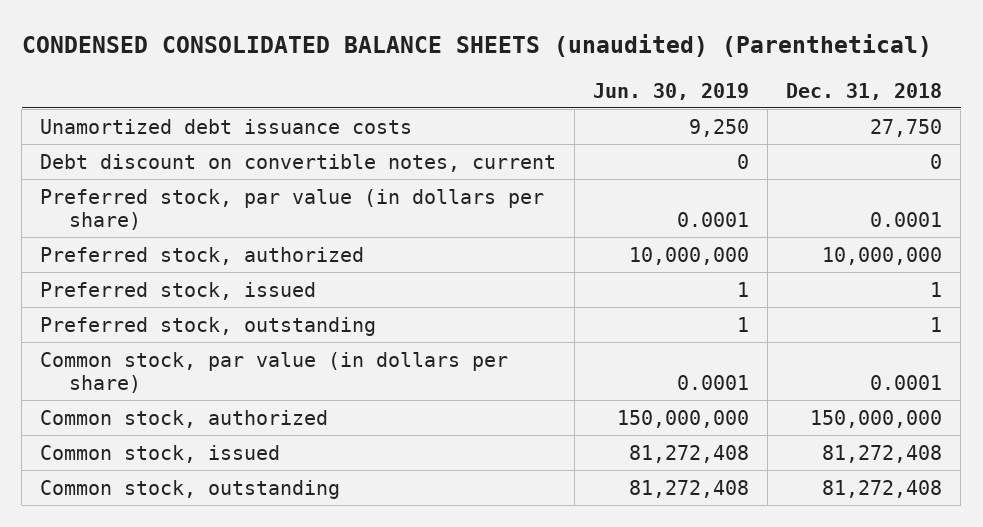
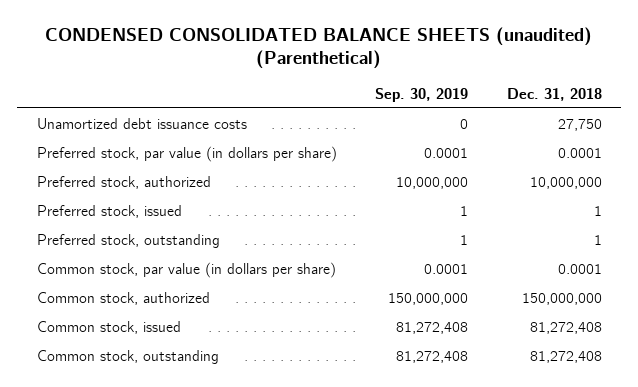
- | Jun. 30, 2019 | Dec. 31, 2018
+ | Sep. 30, 2019 | Dec. 31, 2018
- Debt discount on convertible notes, current | 0 | 0

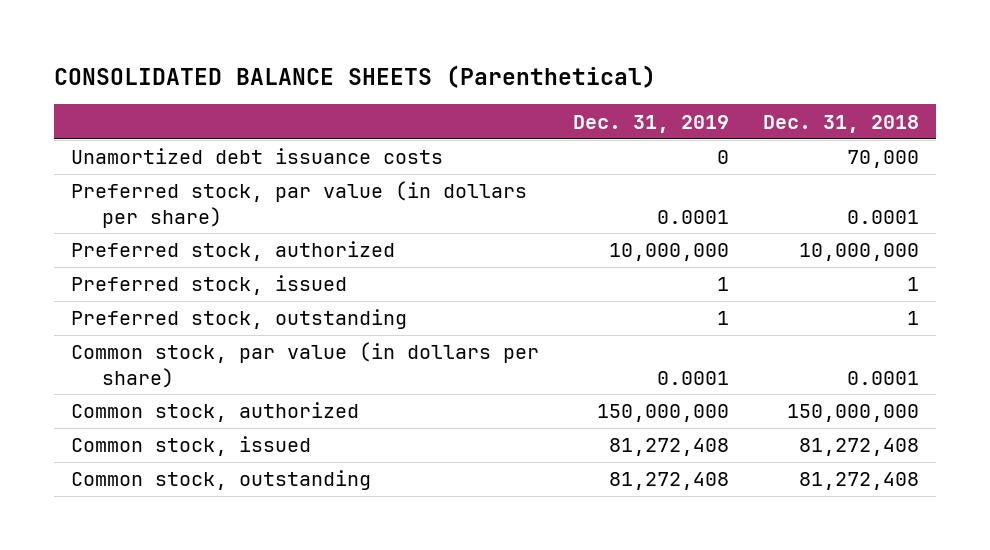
- CONDENSED CONSOLIDATED BALANCE SHEETS (unaudited) (Parenthetical)
+ CONSOLIDATED BALANCE SHEETS (Parenthetical)
- | Sep. 30, 2019 | Dec. 31, 2018
+ | Dec. 31, 2019 | Dec. 31, 2018
- Unamortized debt issuance costs | 0 | 27,750
+ Unamortized debt issuance costs | 0 | 70,000

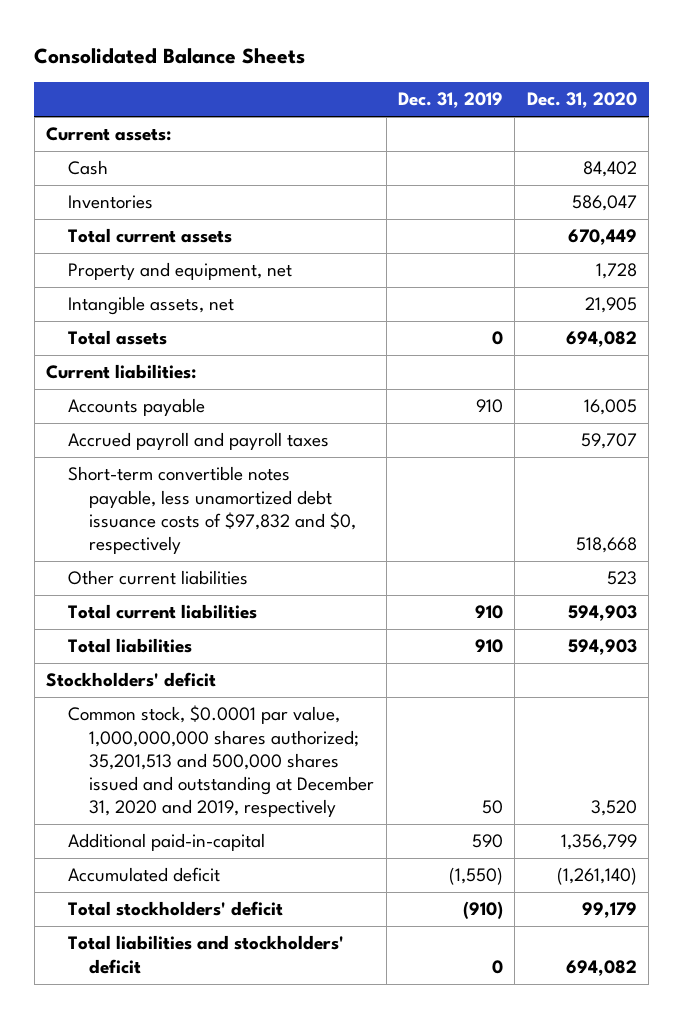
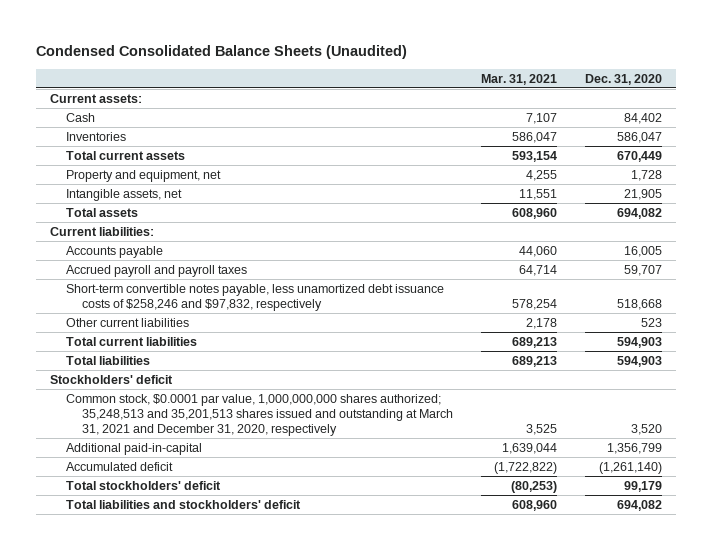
- Consolidated Balance Sheets
+ Condensed Consolidated Balance Sheets (Unaudited)
- | Dec. 31, 2019 | Dec. 31, 2020
+ | Mar. 31, 2021 | Dec. 31, 2020
- Short-term convertible notes payable, less unamortized debt issuance costs of $97,832 and $0, respectively | | 518,668
+ Short-term convertible notes payable, less unamortized debt issuance costs of $258,246 and $97,832, respectively | 578,254 | 518,668
- Common stock, $0.0001 par value, 1,000,000,000 shares authorized; 35,201,513 and 500,000 shares issued and outstanding at December 31, 2020 and 2019, respectively | 50 | 3,520
+ Common stock, $0.0001 par value, 1,000,000,000 shares authorized; 35,248,513 and 35,201,513 shares issued and outstanding at March 31, 2021 and December 31, 2020, respectively | 3,525 | 3,520

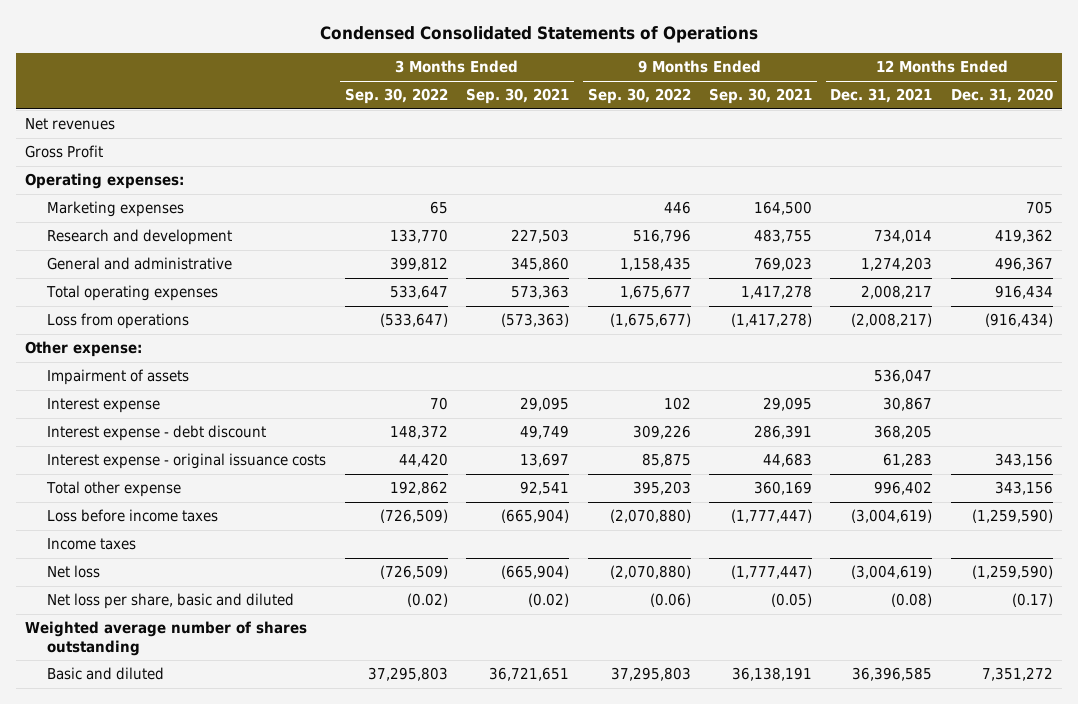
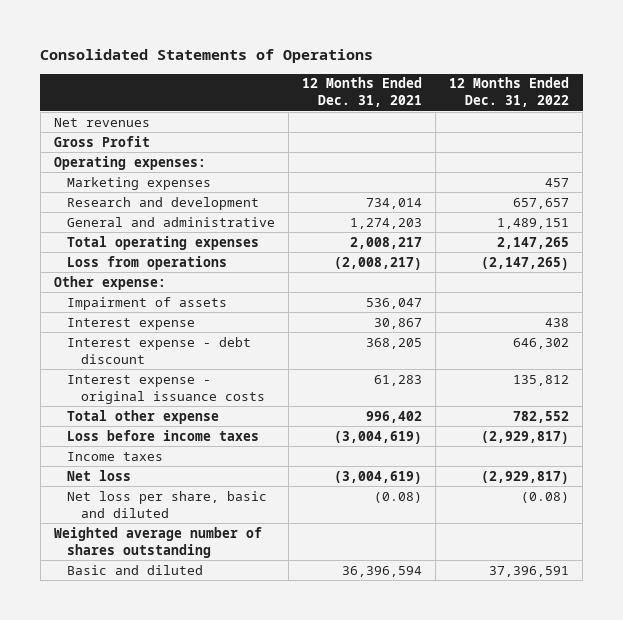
- Condensed Consolidated Statements of Operations
+ Consolidated Statements of Operations
- | 3 Months Ended Sep. 30, 2022 | 3 Months Ended Sep. 30, 2021 | 9 Months Ended Sep. 30, 2022 | 9 Months Ended Sep. 30, 2021 | 12 Months Ended Dec. 31, 2021 | 12 Months Ended Dec. 31, 2020
+ | 12 Months Ended Dec. 31, 2021 | 12 Months Ended Dec. 31, 2022
- Basic and diluted | 37,295,803 | 36,721,651 | 37,295,803 | 36,138,191 | 36,396,585 | 7,351,272
+ Basic and diluted | 36,396,594 | 37,396,591

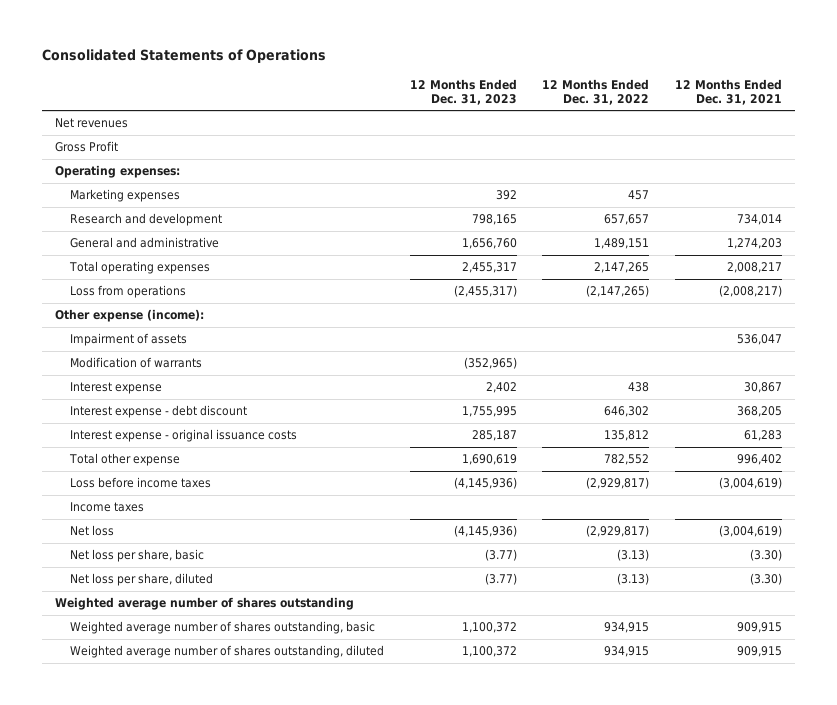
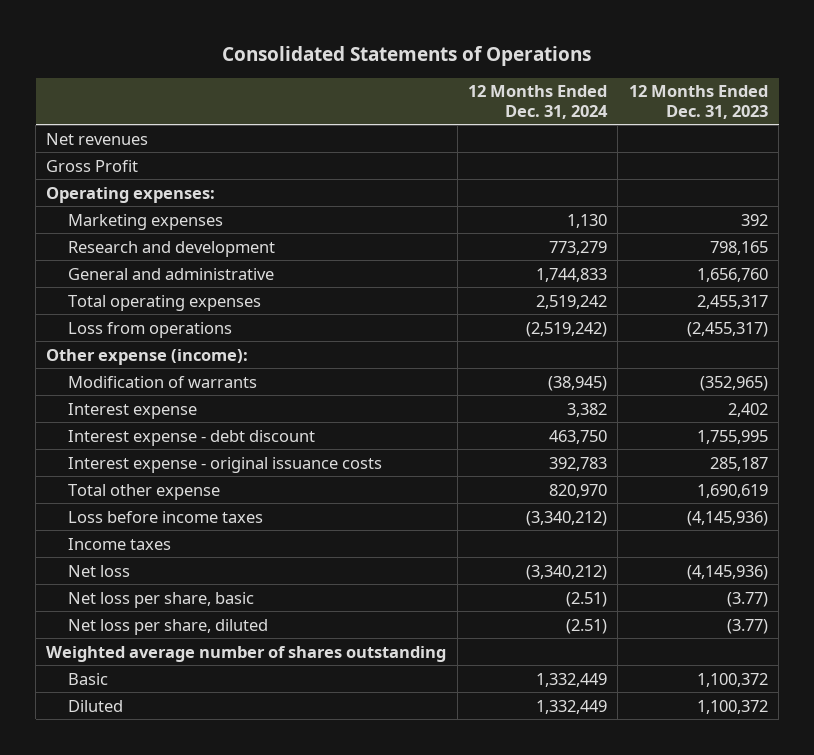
- | 12 Months Ended Dec. 31, 2023 | 12 Months Ended Dec. 31, 2022 | 12 Months Ended Dec. 31, 2021
+ | 12 Months Ended Dec. 31, 2024 | 12 Months Ended Dec. 31, 2023
- Impairment of assets | | | 536,047
- Weighted average number of shares outstanding, basic | 1,100,372 | 934,915 | 909,915
- Weighted average number of shares outstanding, diluted | 1,100,372 | 934,915 | 909,915
+ Basic | 1,332,449 | 1,100,372
+ Diluted | 1,332,449 | 1,100,372

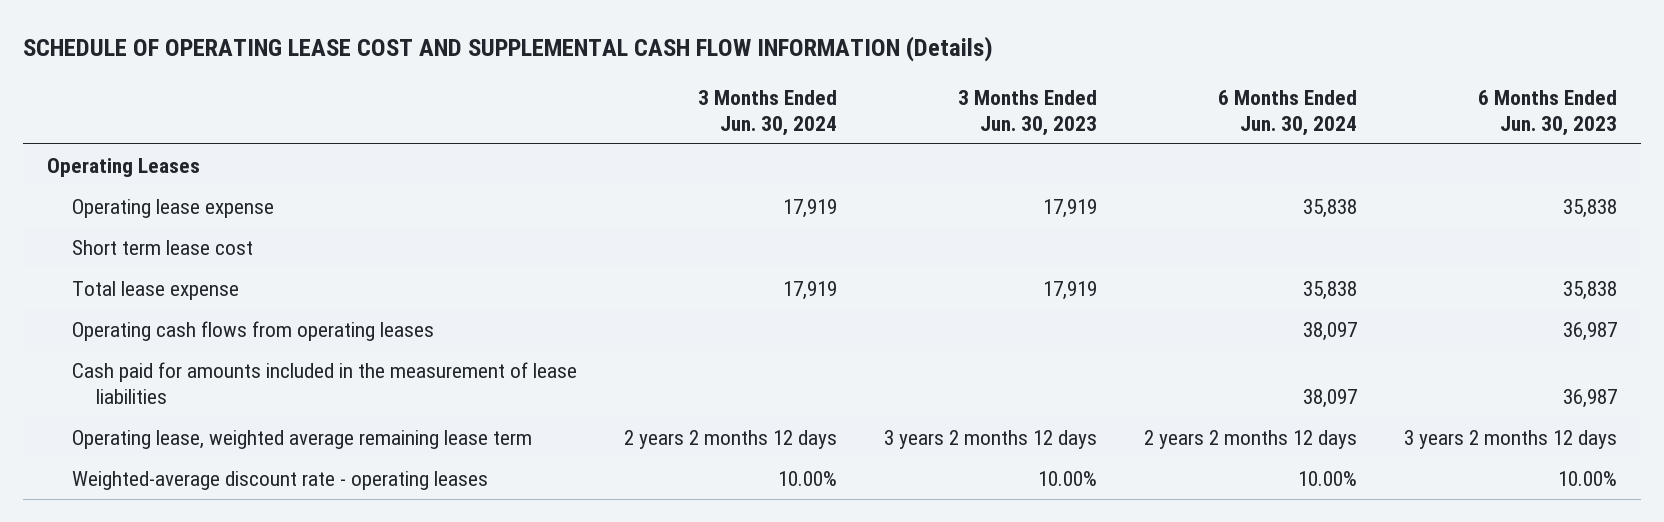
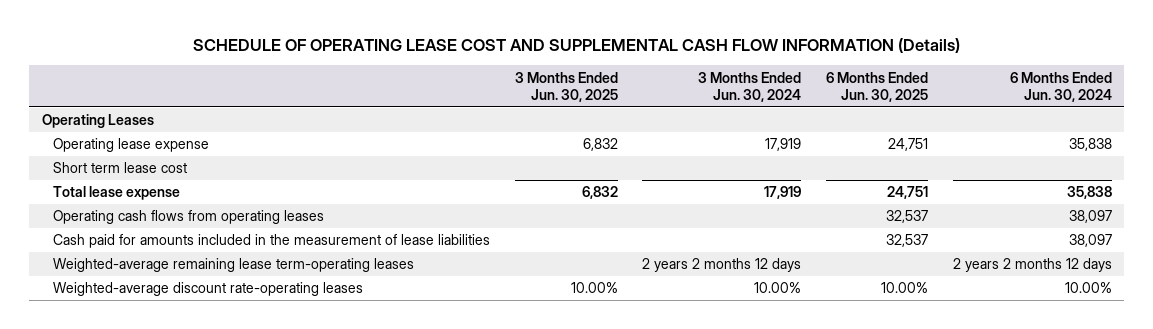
- | 3 Months Ended Jun. 30, 2024 | 3 Months Ended Jun. 30, 2023 | 6 Months Ended Jun. 30, 2024 | 6 Months Ended Jun. 30, 2023
+ | 3 Months Ended Jun. 30, 2025 | 3 Months Ended Jun. 30, 2024 | 6 Months Ended Jun. 30, 2025 | 6 Months Ended Jun. 30, 2024
- Operating lease, weighted average remaining lease term | 2 years 2 months 12 days | 3 years 2 months 12 days | 2 years 2 months 12 days | 3 years 2 months 12 days
- Weighted-average discount rate - operating leases | 10.00% | 10.00% | 10.00% | 10.00%
+ Weighted-average remaining lease term-operating leases | | 2 years 2 months 12 days | | 2 years 2 months 12 days
+ Weighted-average discount rate-operating leases | 10.00% | 10.00% | 10.00% | 10.00%

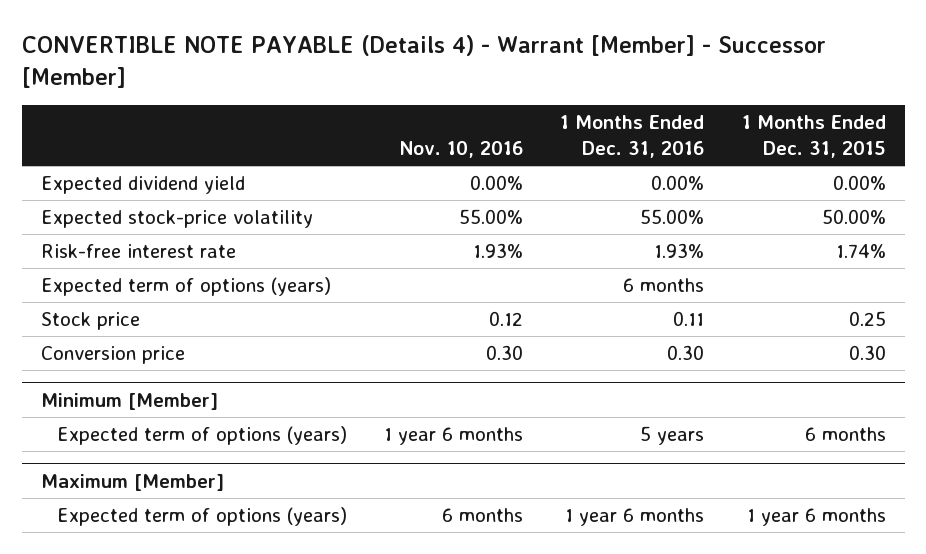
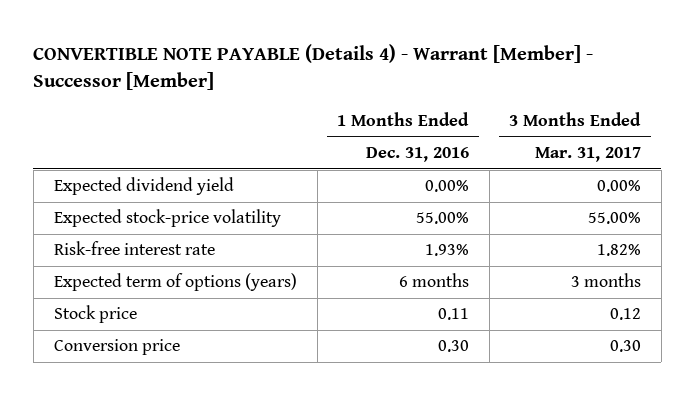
- | Nov. 10, 2016 | 1 Months Ended Dec. 31, 2016 | 1 Months Ended Dec. 31, 2015
+ | 1 Months Ended Dec. 31, 2016 | 3 Months Ended Mar. 31, 2017
- Minimum [Member]
- Expected term of options (years) | 1 year 6 months | 5 years | 6 months
- Maximum [Member]
- Expected term of options (years) | 6 months | 1 year 6 months | 1 year 6 months

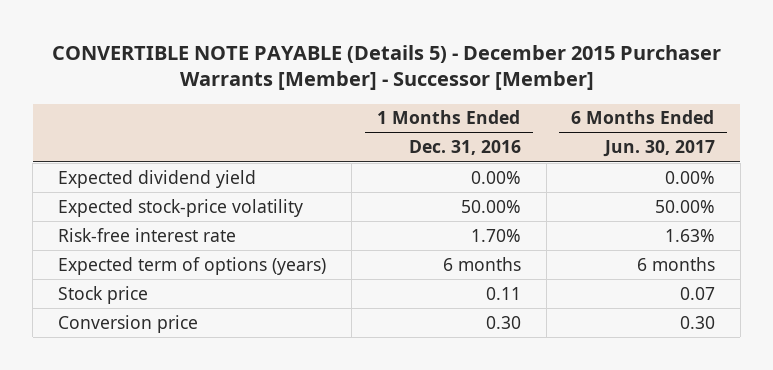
- CONVERTIBLE NOTE PAYABLE (Details 4) - Warrant [Member] - Successor [Member]
+ CONVERTIBLE NOTE PAYABLE (Details 5) - December 2015 Purchaser Warrants [Member] - Successor [Member]
- | 1 Months Ended Dec. 31, 2016 | 3 Months Ended Mar. 31, 2017
+ | 1 Months Ended Dec. 31, 2016 | 6 Months Ended Jun. 30, 2017
- Expected stock-price volatility | 55.00% | 55.00%
- Risk-free interest rate | 1.93% | 1.82%
+ Expected stock-price volatility | 50.00% | 50.00%
+ Risk-free interest rate | 1.70% | 1.63%

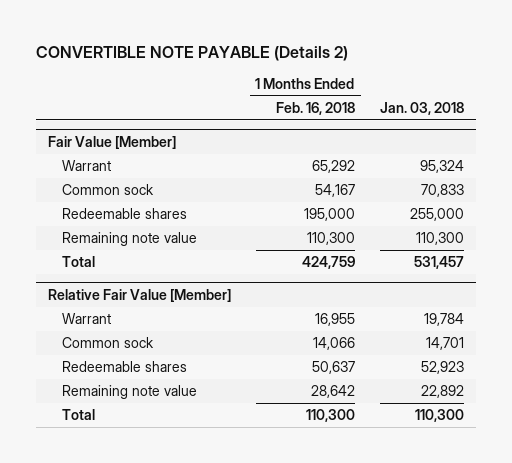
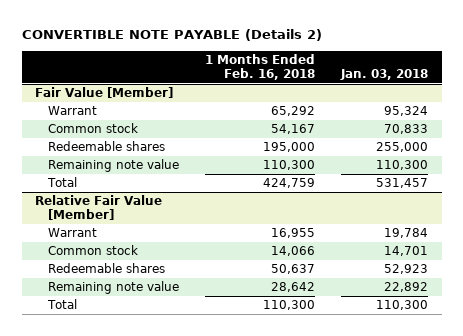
@ Fair Value [Member]
- Common sock | 54,167 | 70,833
+ Common stock | 54,167 | 70,833
@ Relative Fair Value [Member]
- Common sock | 14,066 | 14,701
+ Common stock | 14,066 | 14,701

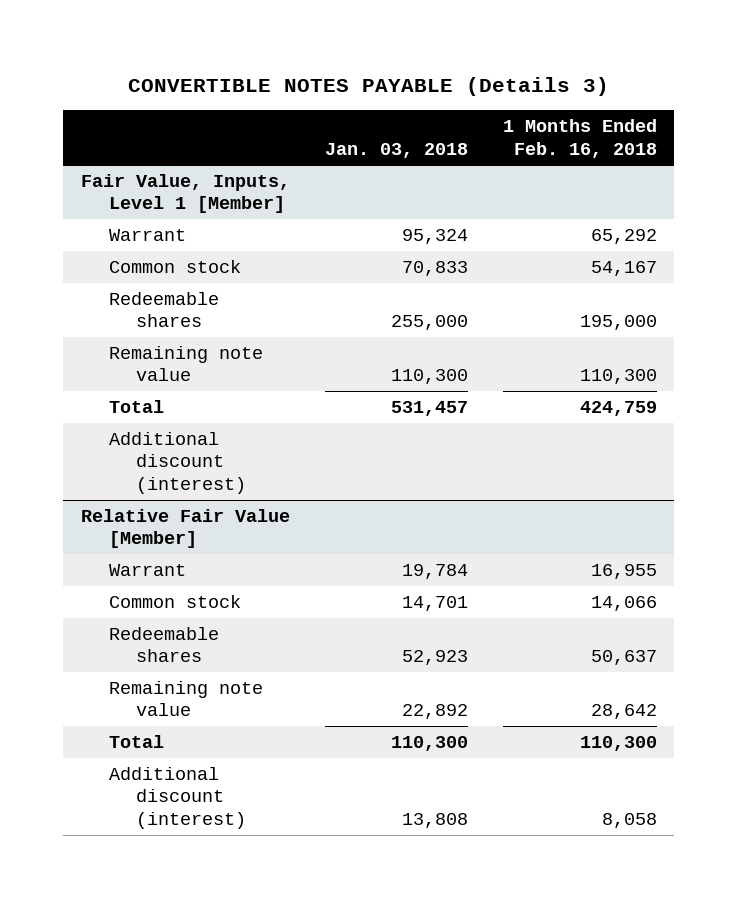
- CONVERTIBLE NOTE PAYABLE (Details 2)
+ CONVERTIBLE NOTES PAYABLE (Details 3)
- | 1 Months Ended Feb. 16, 2018 | Jan. 03, 2018
+ | Jan. 03, 2018 | 1 Months Ended Feb. 16, 2018
- Fair Value [Member]
+ Fair Value, Inputs, Level 1 [Member]
+ Additional discount (interest)
@ Relative Fair Value [Member]
+ Additional discount (interest) | 13,808 | 8,058

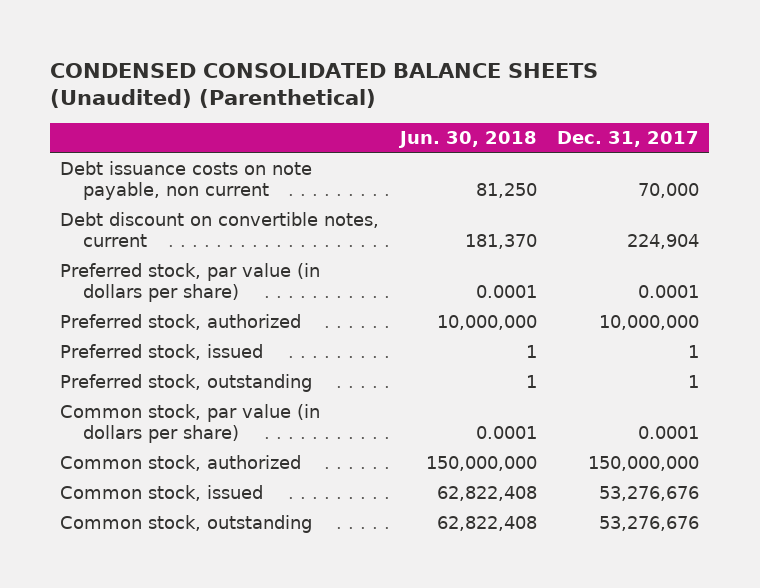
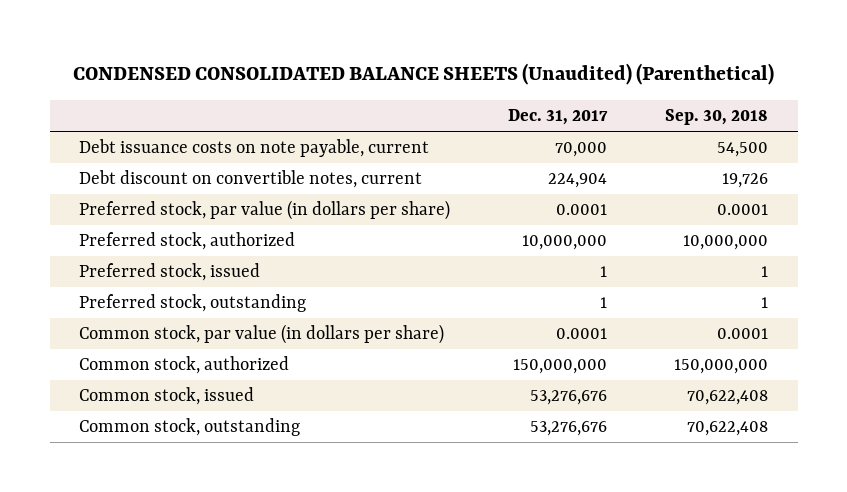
- | Jun. 30, 2018 | Dec. 31, 2017
+ | Dec. 31, 2017 | Sep. 30, 2018
- Debt issuance costs on note payable, non current | 81,250 | 70,000
+ Debt issuance costs on note payable, current | 70,000 | 54,500

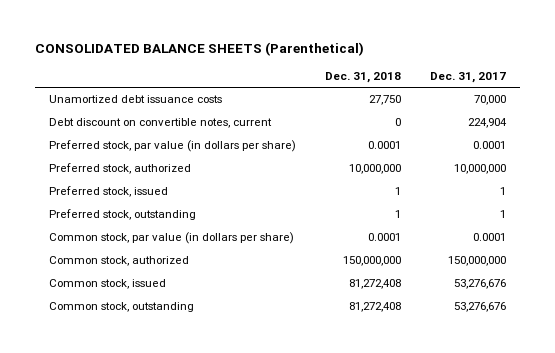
- CONDENSED CONSOLIDATED BALANCE SHEETS (Unaudited) (Parenthetical)
+ CONSOLIDATED BALANCE SHEETS (Parenthetical)
- | Dec. 31, 2017 | Sep. 30, 2018
+ | Dec. 31, 2018 | Dec. 31, 2017
- Debt issuance costs on note payable, current | 70,000 | 54,500
+ Unamortized debt issuance costs | 27,750 | 70,000

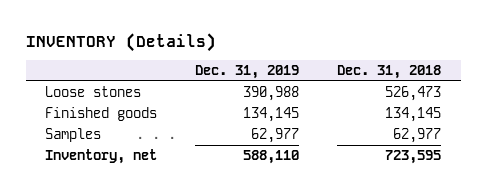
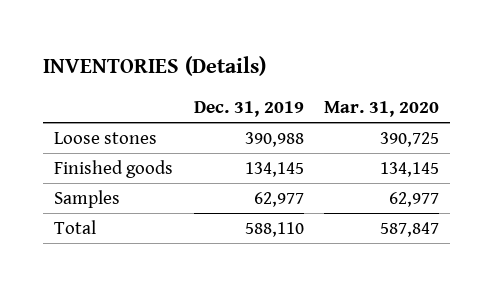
- INVENTORY (Details)
+ INVENTORIES (Details)
- | Dec. 31, 2019 | Dec. 31, 2018
+ | Dec. 31, 2019 | Mar. 31, 2020
- Inventory, net | 588,110 | 723,595
+ Total | 588,110 | 587,847

